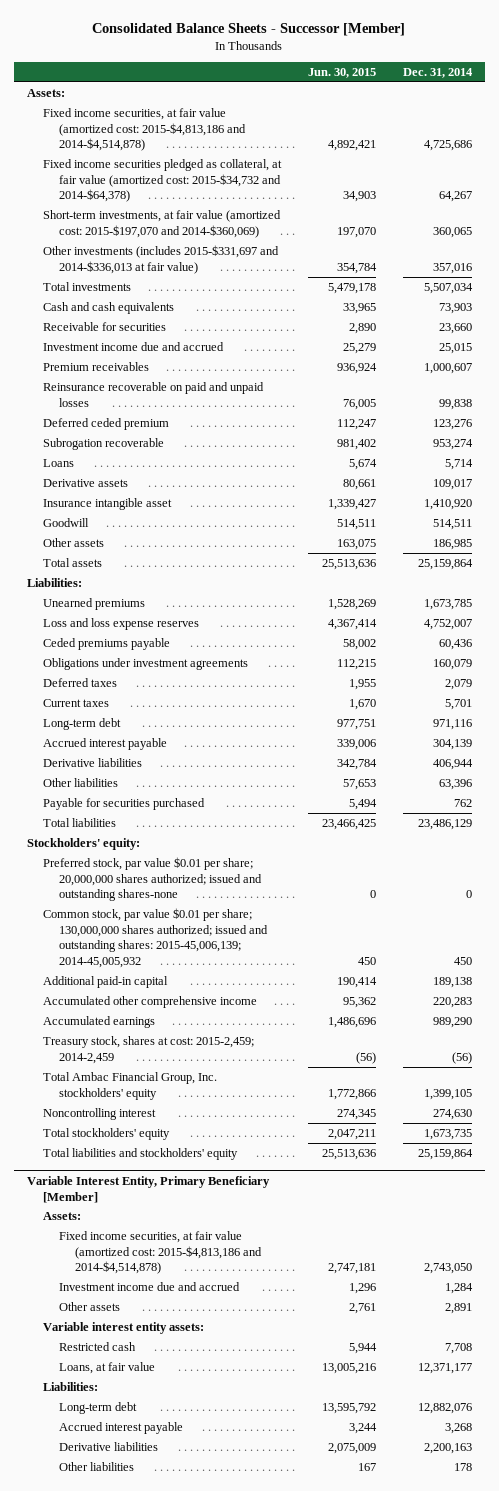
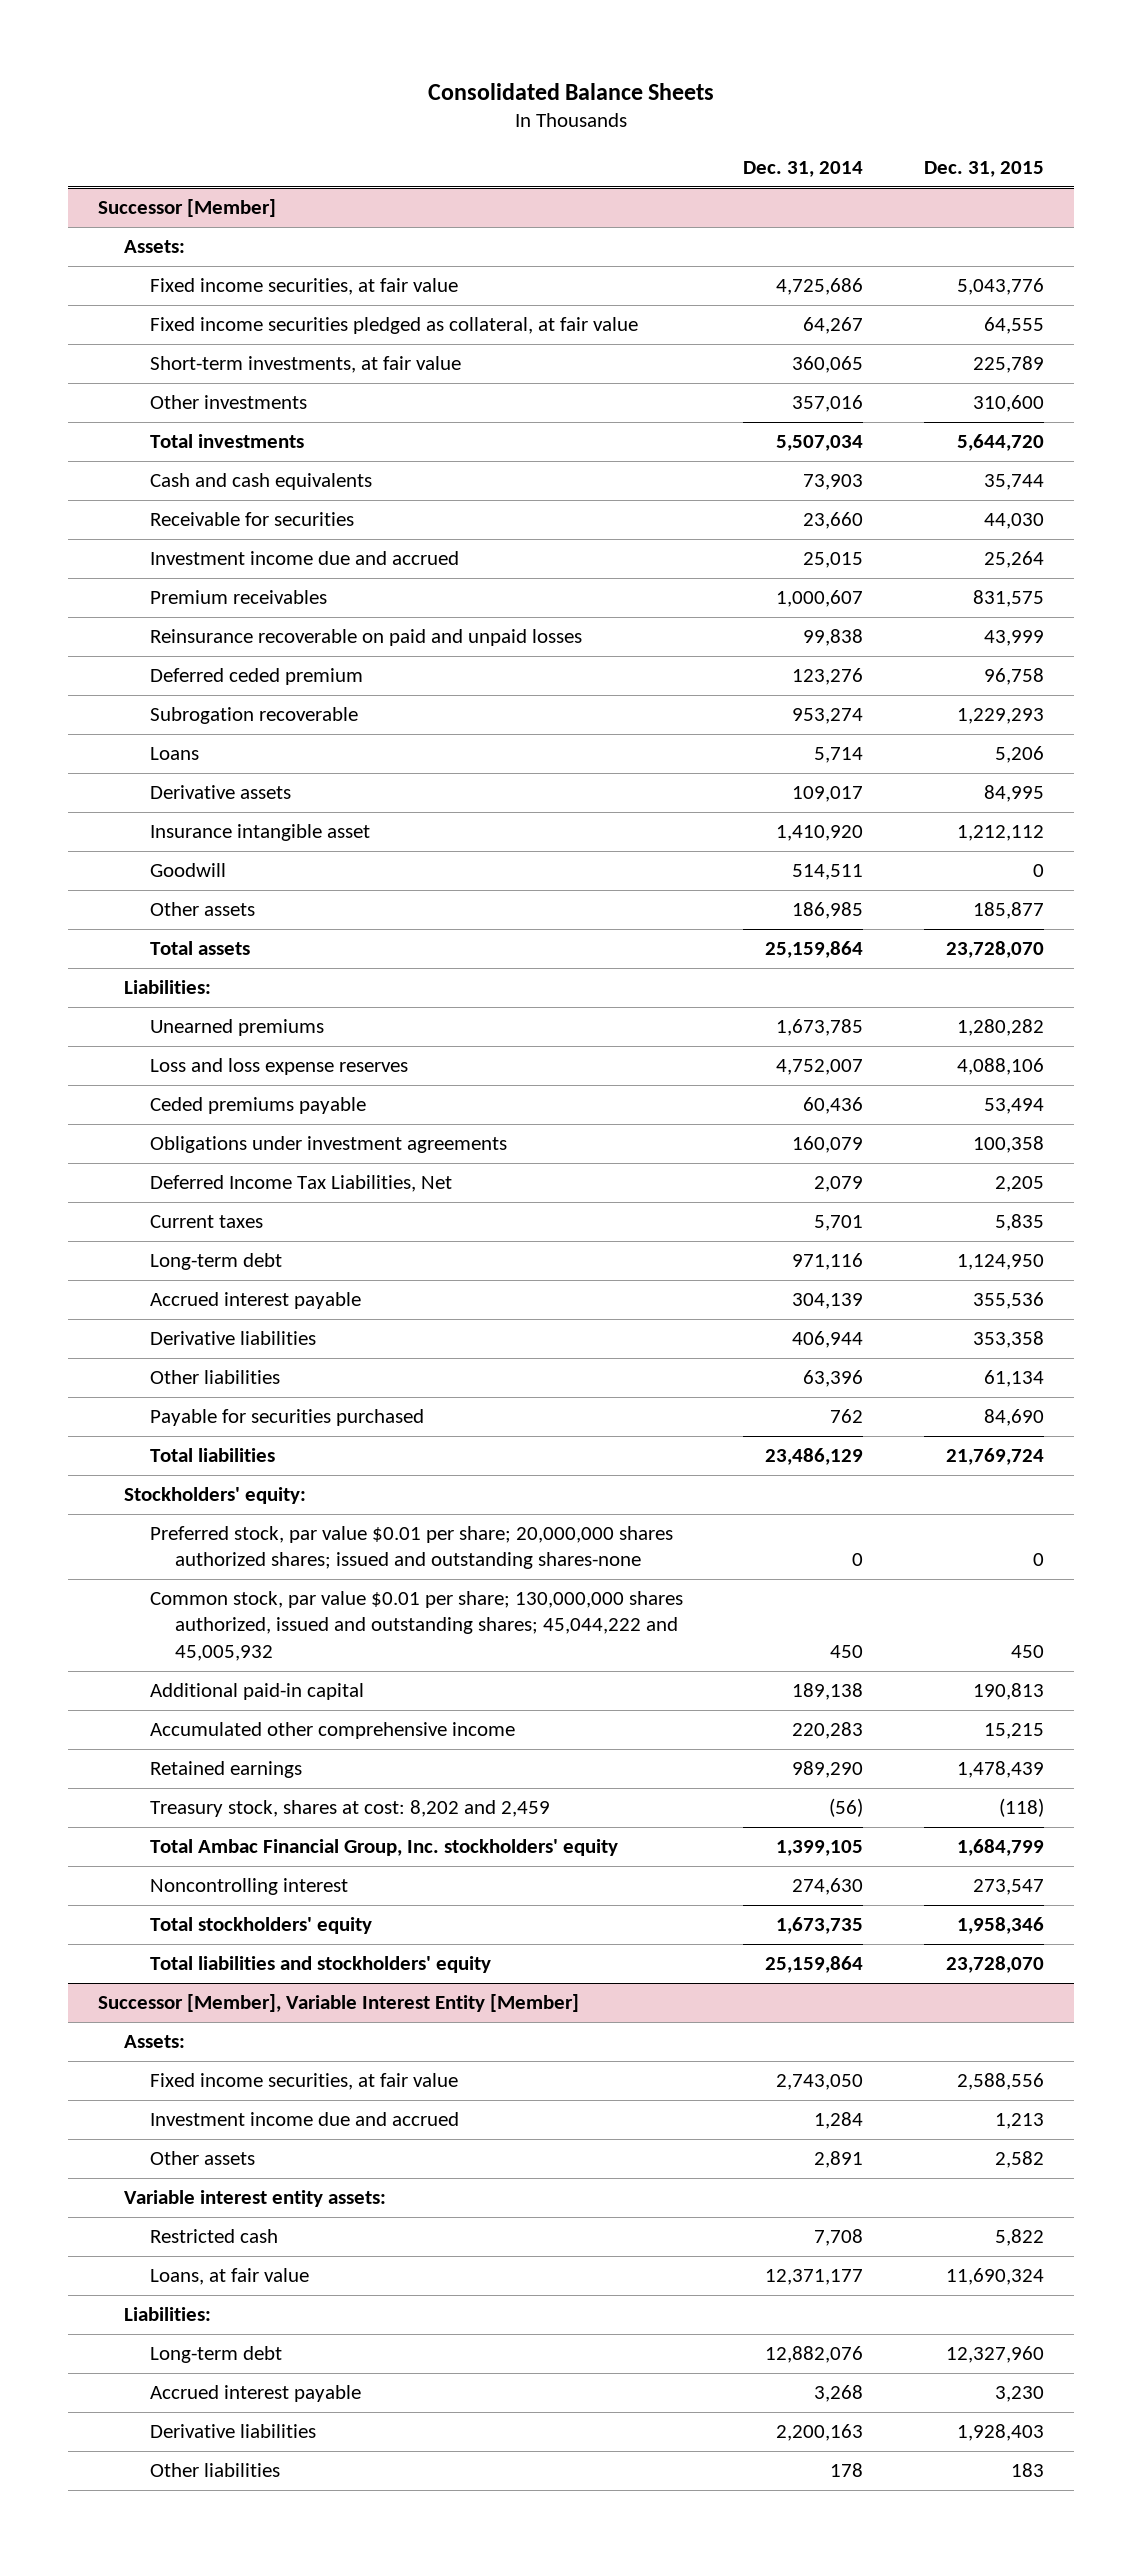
- Consolidated Balance Sheets - Successor [Member]
+ Consolidated Balance Sheets
- | Jun. 30, 2015 | Dec. 31, 2014
+ | Dec. 31, 2014 | Dec. 31, 2015
+ Successor [Member]
- Fixed income securities, at fair value (amortized cost: 2015-$4,813,186 and 2014-$4,514,878) | 4,892,421 | 4,725,686
- Fixed income securities pledged as collateral, at fair value (amortized cost: 2015-$34,732 and 2014-$64,378) | 34,903 | 64,267
- Short-term investments, at fair value (amortized cost: 2015-$197,070 and 2014-$360,069) | 197,070 | 360,065
- Other investments (includes 2015-$331,697 and 2014-$336,013 at fair value) | 354,784 | 357,016
+ Fixed income securities, at fair value | 4,725,686 | 5,043,776
+ Fixed income securities pledged as collateral, at fair value | 64,267 | 64,555
+ Short-term investments, at fair value | 360,065 | 225,789
+ Other investments | 357,016 | 310,600
- Deferred taxes | 1,955 | 2,079
+ Deferred Income Tax Liabilities, Net | 2,079 | 2,205
- Preferred stock, par value $0.01 per share; 20,000,000 shares authorized; issued and outstanding shares-none | 0 | 0
- Common stock, par value $0.01 per share; 130,000,000 shares authorized; issued and outstanding shares: 2015-45,006,139; 2014-45,005,932 | 450 | 450
+ Preferred stock, par value $0.01 per share; 20,000,000 shares authorized shares; issued and outstanding shares-none | 0 | 0
+ Common stock, par value $0.01 per share; 130,000,000 shares authorized, issued and outstanding shares; 45,044,222 and 45,005,932 | 450 | 450
- Accumulated earnings | 1,486,696 | 989,290
- Treasury stock, shares at cost: 2015-2,459; 2014-2,459 | (56) | (56)
+ Retained earnings | 989,290 | 1,478,439
+ Treasury stock, shares at cost: 8,202 and 2,459 | (56) | (118)
- Variable Interest Entity, Primary Beneficiary [Member]
+ Successor [Member], Variable Interest Entity [Member]
- Fixed income securities, at fair value (amortized cost: 2015-$4,813,186 and 2014-$4,514,878) | 2,747,181 | 2,743,050
+ Fixed income securities, at fair value | 2,743,050 | 2,588,556

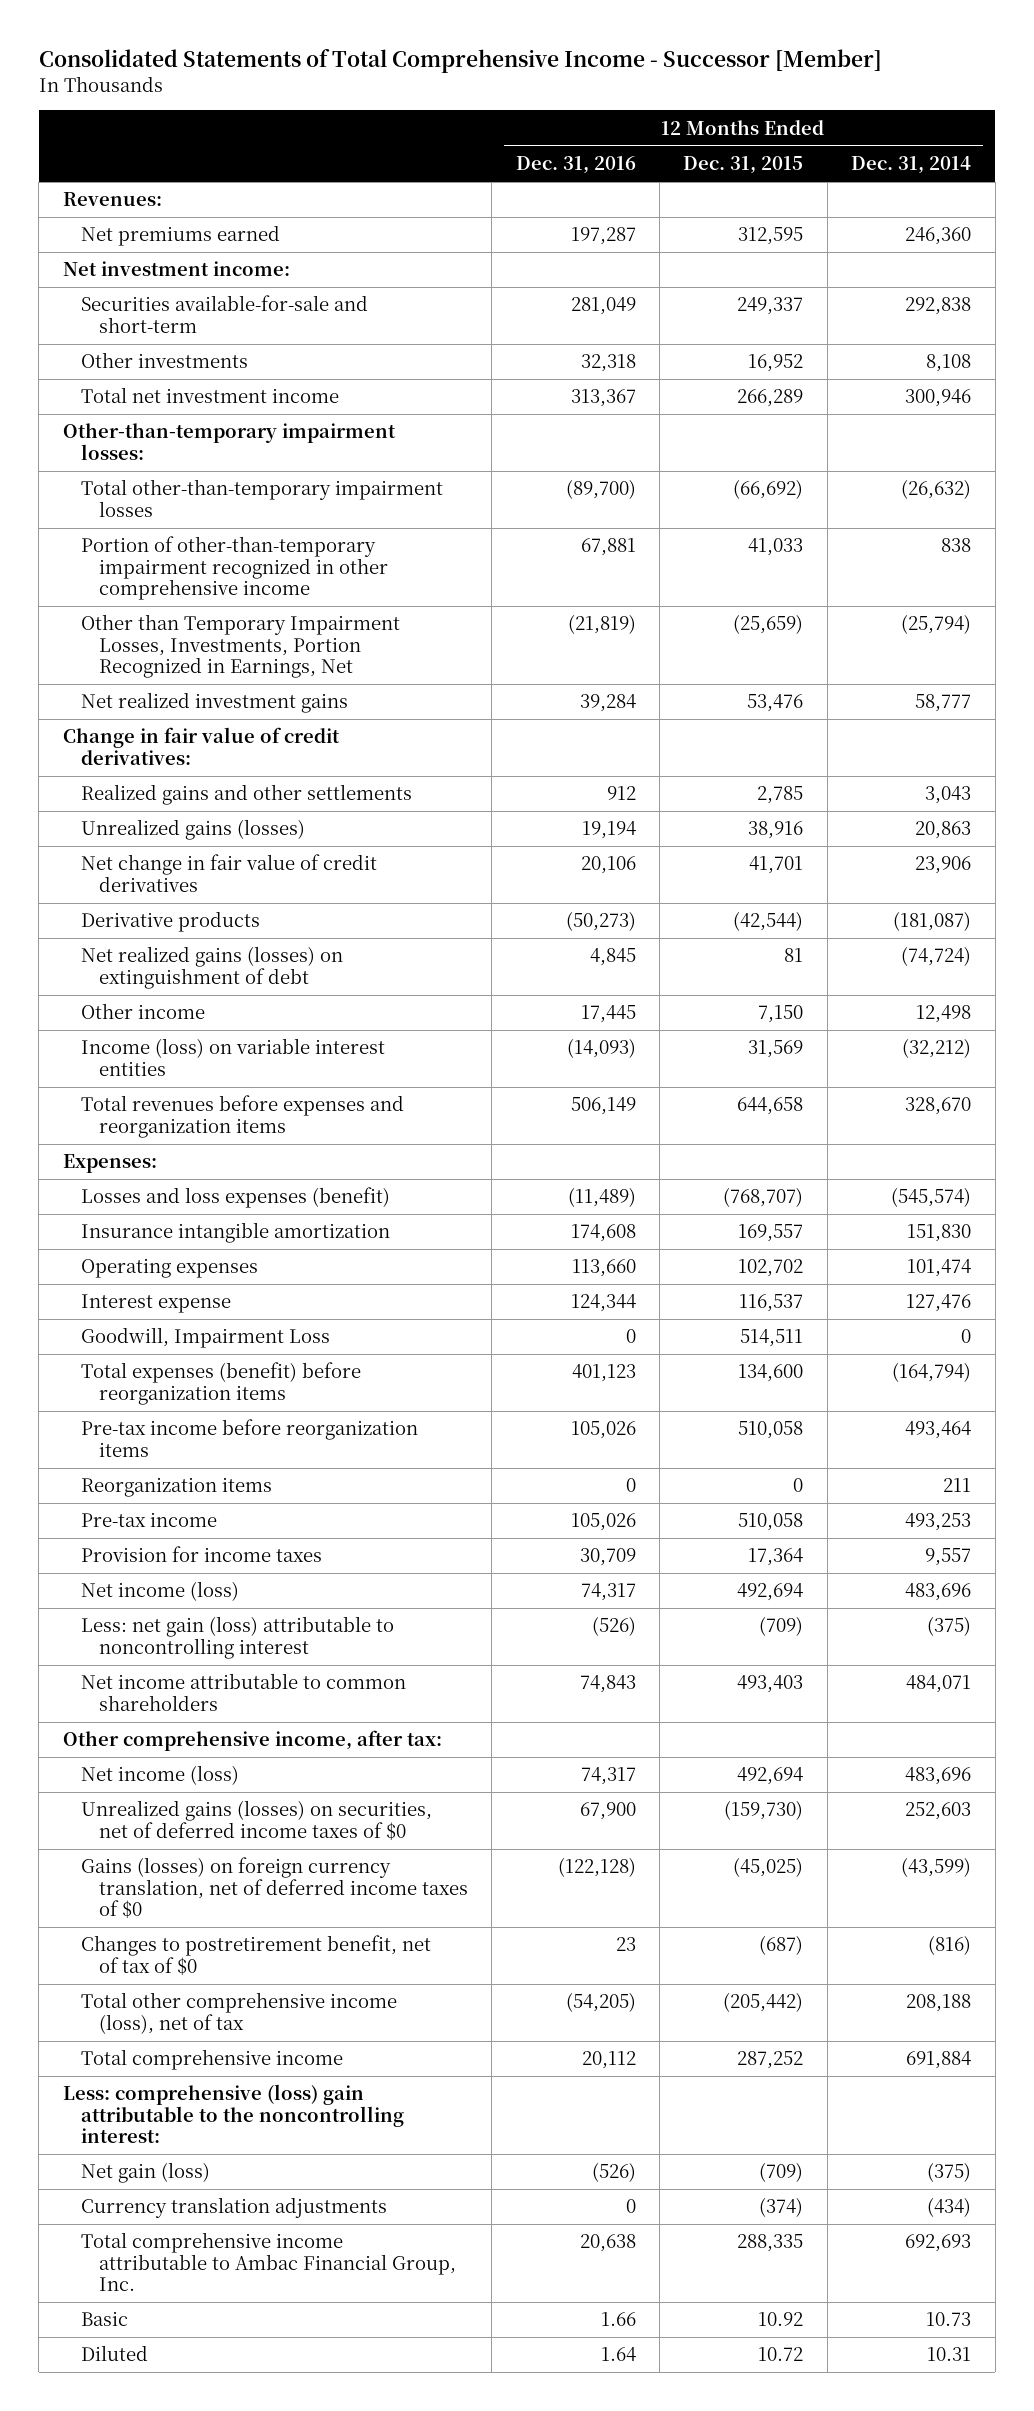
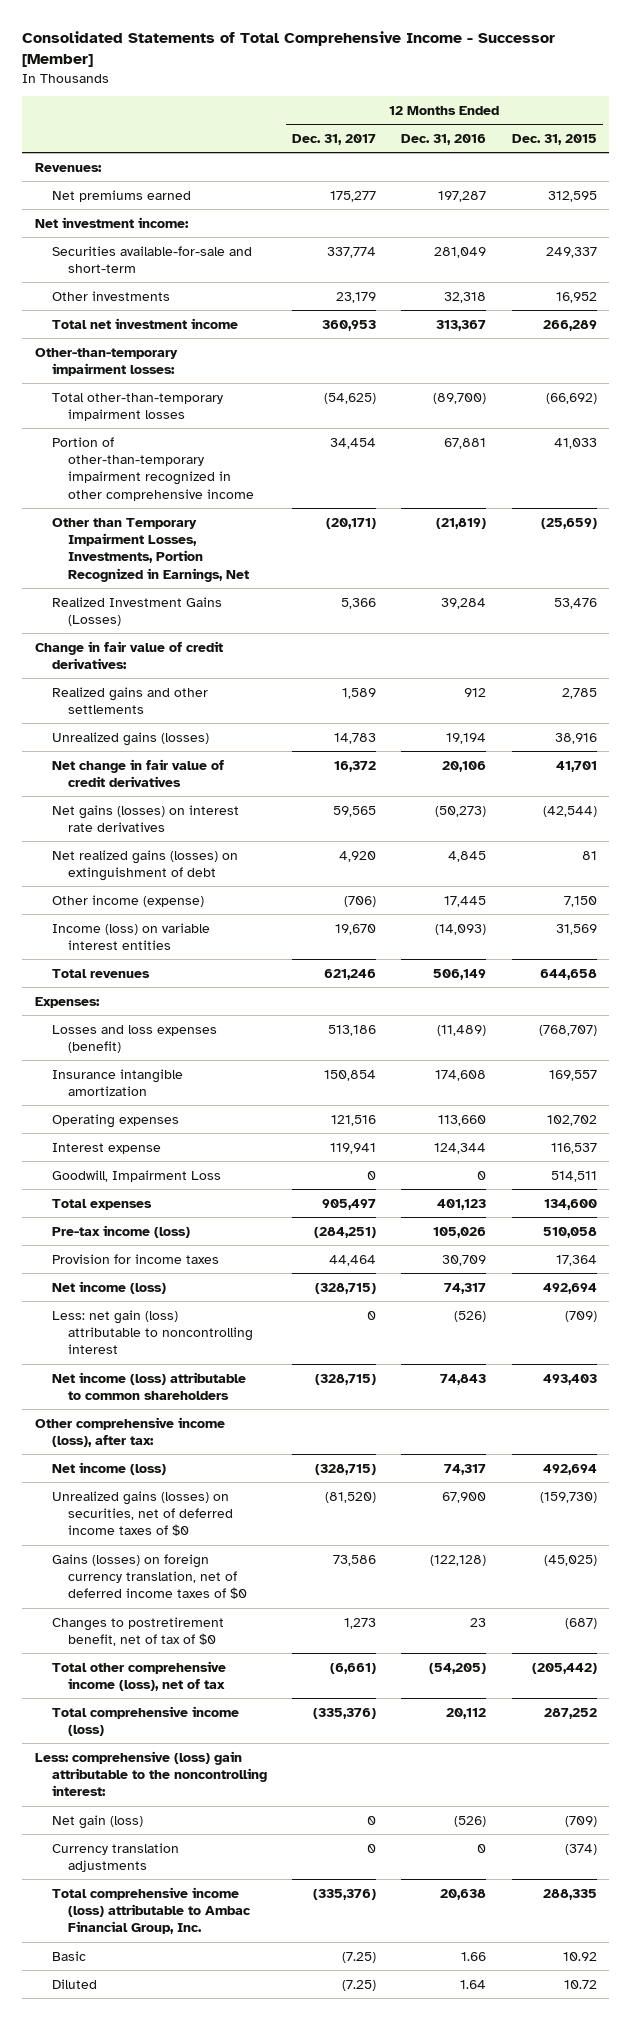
- | 12 Months Ended Dec. 31, 2016 | 12 Months Ended Dec. 31, 2015 | 12 Months Ended Dec. 31, 2014
+ | 12 Months Ended Dec. 31, 2017 | 12 Months Ended Dec. 31, 2016 | 12 Months Ended Dec. 31, 2015
- Net realized investment gains | 39,284 | 53,476 | 58,777
+ Realized Investment Gains (Losses) | 5,366 | 39,284 | 53,476
- Derivative products | (50,273) | (42,544) | (181,087)
+ Net gains (losses) on interest rate derivatives | 59,565 | (50,273) | (42,544)
- Other income | 17,445 | 7,150 | 12,498
+ Other income (expense) | (706) | 17,445 | 7,150
- Total revenues before expenses and reorganization items | 506,149 | 644,658 | 328,670
+ Total revenues | 621,246 | 506,149 | 644,658
- Total expenses (benefit) before reorganization items | 401,123 | 134,600 | (164,794)
- Pre-tax income before reorganization items | 105,026 | 510,058 | 493,464
- Reorganization items | 0 | 0 | 211
- Pre-tax income | 105,026 | 510,058 | 493,253
+ Total expenses | 905,497 | 401,123 | 134,600
+ Pre-tax income (loss) | (284,251) | 105,026 | 510,058
- Net income attributable to common shareholders | 74,843 | 493,403 | 484,071
- Other comprehensive income, after tax:
+ Net income (loss) attributable to common shareholders | (328,715) | 74,843 | 493,403
+ Other comprehensive income (loss), after tax:
- Total comprehensive income | 20,112 | 287,252 | 691,884
+ Total comprehensive income (loss) | (335,376) | 20,112 | 287,252
- Total comprehensive income attributable to Ambac Financial Group, Inc. | 20,638 | 288,335 | 692,693
+ Total comprehensive income (loss) attributable to Ambac Financial Group, Inc. | (335,376) | 20,638 | 288,335

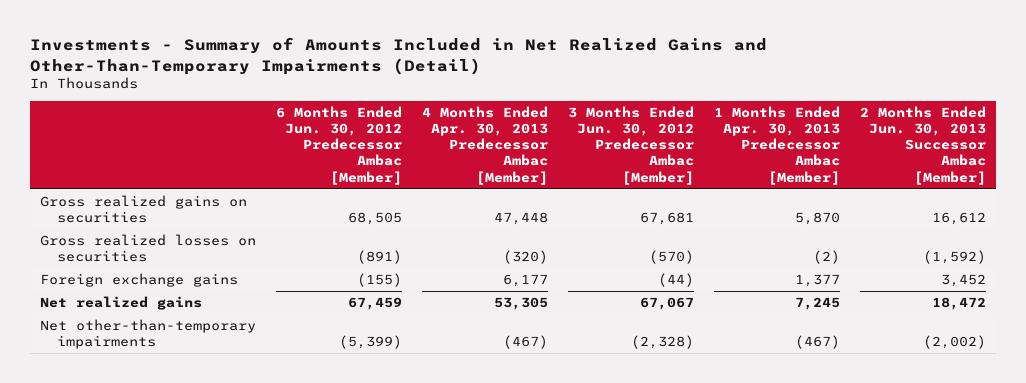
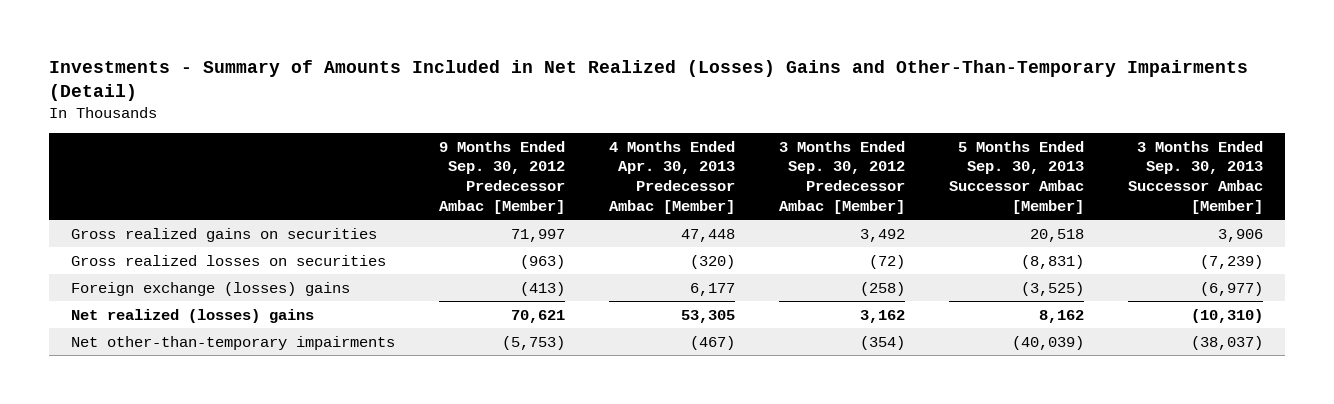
- Investments - Summary of Amounts Included in Net Realized Gains and Other-Than-Temporary Impairments (Detail)
+ Investments - Summary of Amounts Included in Net Realized (Losses) Gains and Other-Than-Temporary Impairments (Detail)
- | 6 Months Ended Jun. 30, 2012 Predecessor Ambac [Member] | 4 Months Ended Apr. 30, 2013 Predecessor Ambac [Member] | 3 Months Ended Jun. 30, 2012 Predecessor Ambac [Member] | 1 Months Ended Apr. 30, 2013 Predecessor Ambac [Member] | 2 Months Ended Jun. 30, 2013 Successor Ambac [Member]
+ | 9 Months Ended Sep. 30, 2012 Predecessor Ambac [Member] | 4 Months Ended Apr. 30, 2013 Predecessor Ambac [Member] | 3 Months Ended Sep. 30, 2012 Predecessor Ambac [Member] | 5 Months Ended Sep. 30, 2013 Successor Ambac [Member] | 3 Months Ended Sep. 30, 2013 Successor Ambac [Member]
- Foreign exchange gains | (155) | 6,177 | (44) | 1,377 | 3,452
- Net realized gains | 67,459 | 53,305 | 67,067 | 7,245 | 18,472
+ Foreign exchange (losses) gains | (413) | 6,177 | (258) | (3,525) | (6,977)
+ Net realized (losses) gains | 70,621 | 53,305 | 3,162 | 8,162 | (10,310)

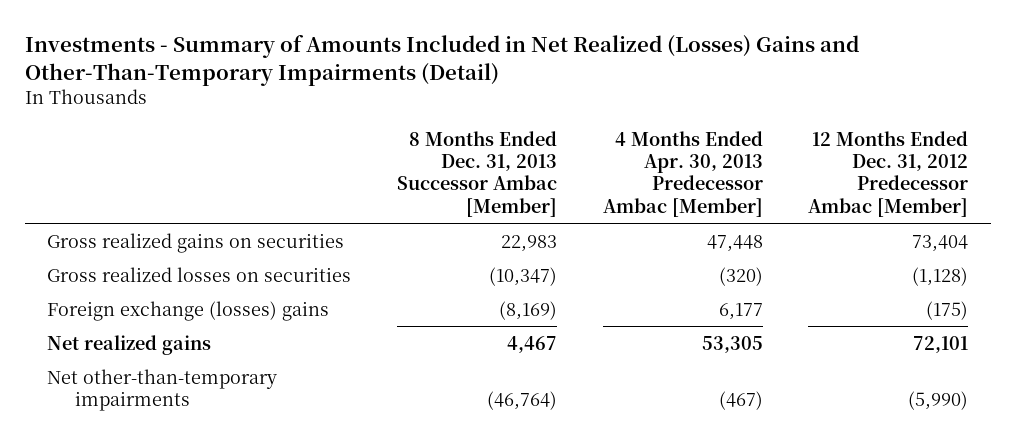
- | 9 Months Ended Sep. 30, 2012 Predecessor Ambac [Member] | 4 Months Ended Apr. 30, 2013 Predecessor Ambac [Member] | 3 Months Ended Sep. 30, 2012 Predecessor Ambac [Member] | 5 Months Ended Sep. 30, 2013 Successor Ambac [Member] | 3 Months Ended Sep. 30, 2013 Successor Ambac [Member]
+ | 8 Months Ended Dec. 31, 2013 Successor Ambac [Member] | 4 Months Ended Apr. 30, 2013 Predecessor Ambac [Member] | 12 Months Ended Dec. 31, 2012 Predecessor Ambac [Member]
- Net realized (losses) gains | 70,621 | 53,305 | 3,162 | 8,162 | (10,310)
+ Net realized gains | 4,467 | 53,305 | 72,101

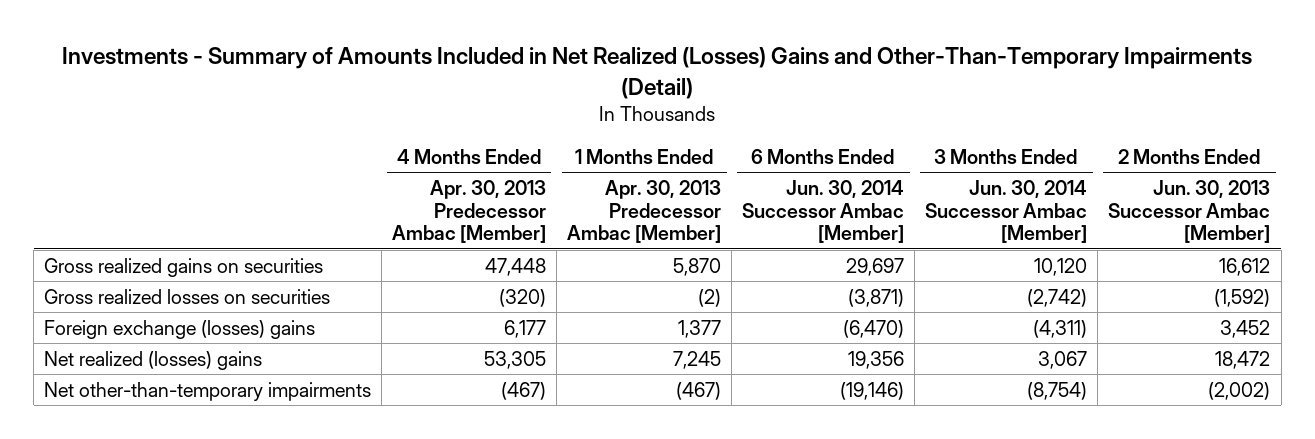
- | 8 Months Ended Dec. 31, 2013 Successor Ambac [Member] | 4 Months Ended Apr. 30, 2013 Predecessor Ambac [Member] | 12 Months Ended Dec. 31, 2012 Predecessor Ambac [Member]
+ | 4 Months Ended Apr. 30, 2013 Predecessor Ambac [Member] | 1 Months Ended Apr. 30, 2013 Predecessor Ambac [Member] | 6 Months Ended Jun. 30, 2014 Successor Ambac [Member] | 3 Months Ended Jun. 30, 2014 Successor Ambac [Member] | 2 Months Ended Jun. 30, 2013 Successor Ambac [Member]
- Net realized gains | 4,467 | 53,305 | 72,101
+ Net realized (losses) gains | 53,305 | 7,245 | 19,356 | 3,067 | 18,472

